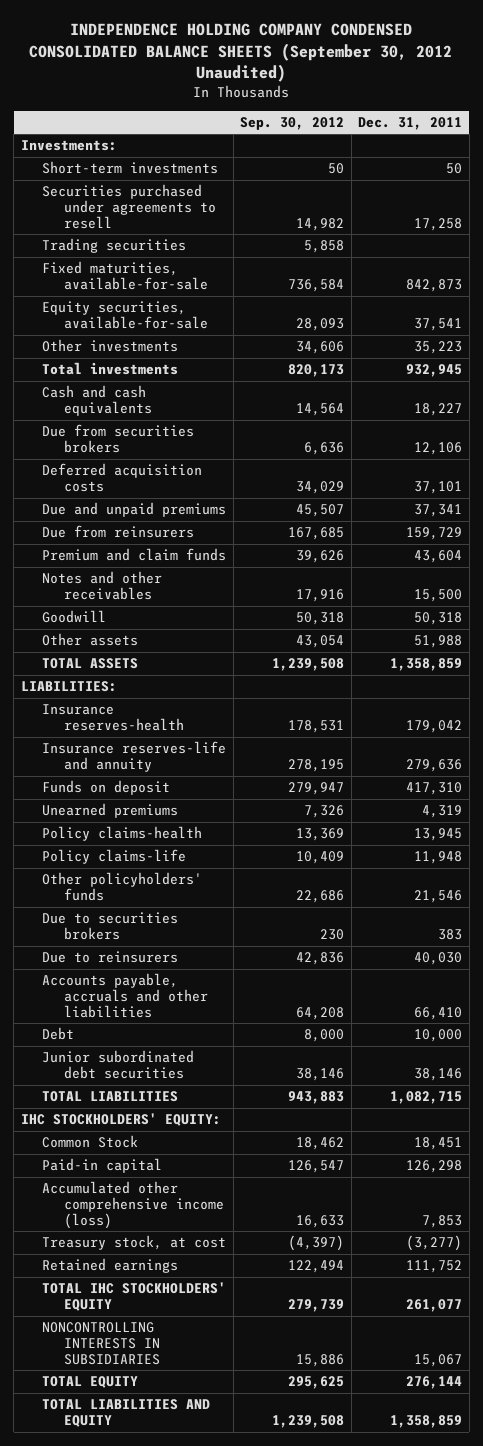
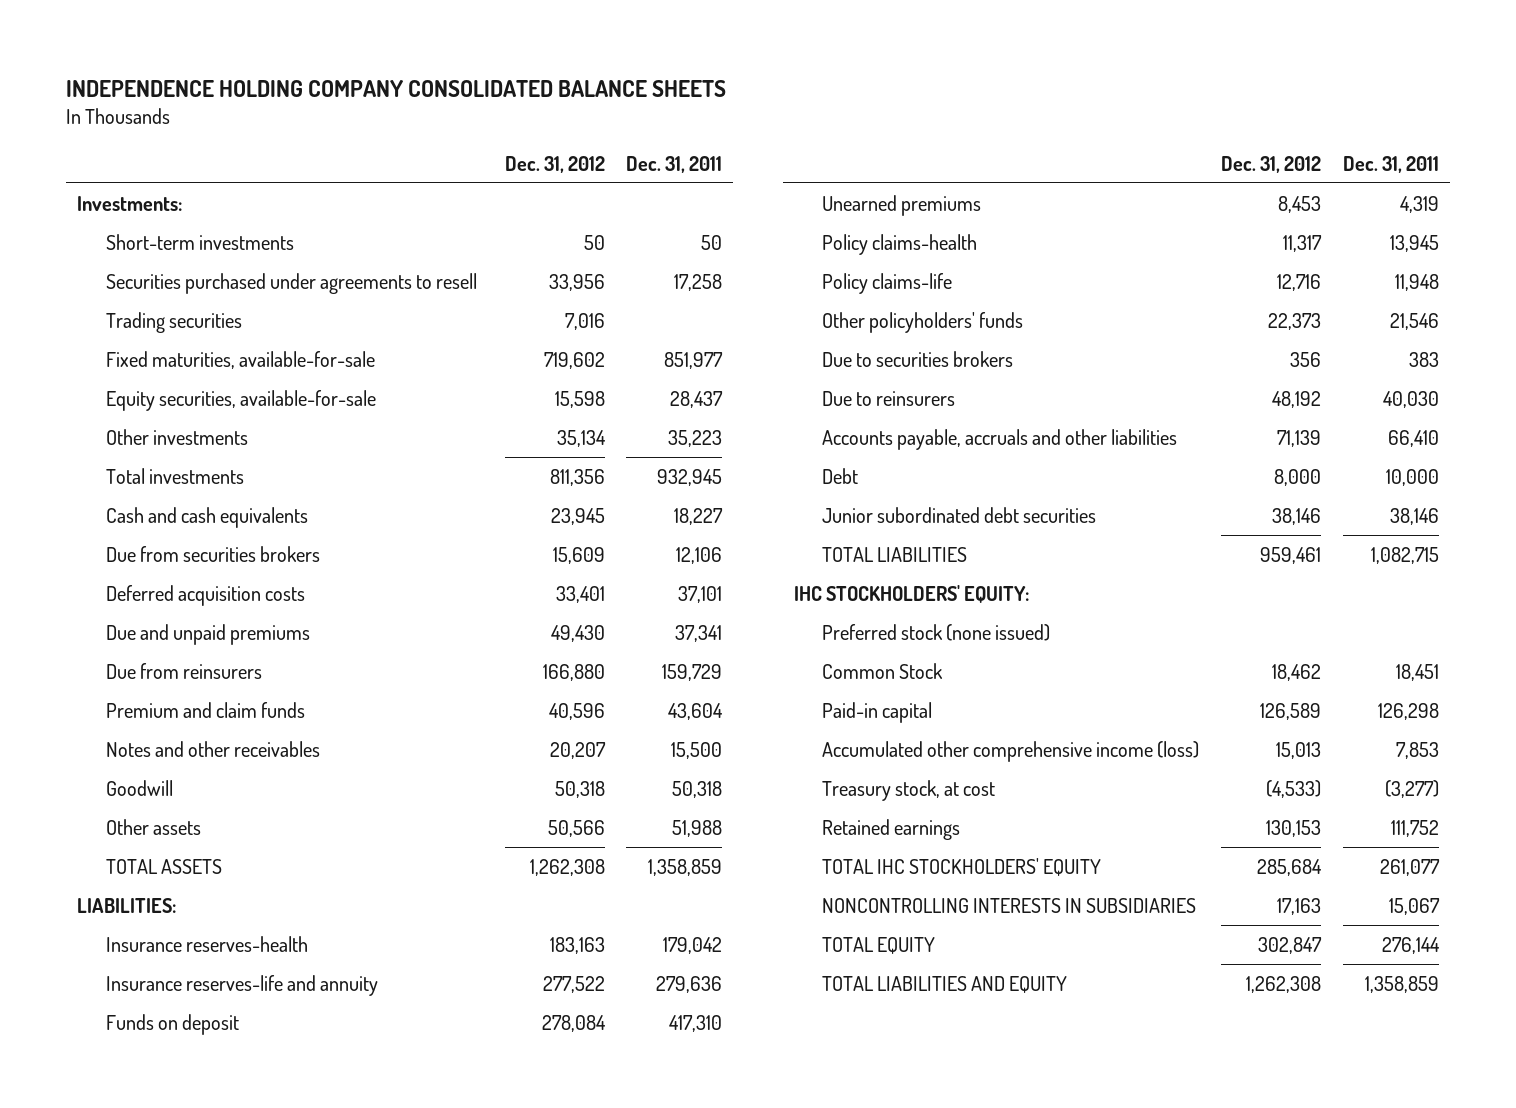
- INDEPENDENCE HOLDING COMPANY CONDENSED CONSOLIDATED BALANCE SHEETS (September 30, 2012 Unaudited)
+ INDEPENDENCE HOLDING COMPANY CONSOLIDATED BALANCE SHEETS
- | Sep. 30, 2012 | Dec. 31, 2011
+ | Dec. 31, 2012 | Dec. 31, 2011
- Fixed maturities, available-for-sale | 736,584 | 842,873
- Equity securities, available-for-sale | 28,093 | 37,541
+ Fixed maturities, available-for-sale | 719,602 | 851,977
+ Equity securities, available-for-sale | 15,598 | 28,437
+ Preferred stock (none issued)

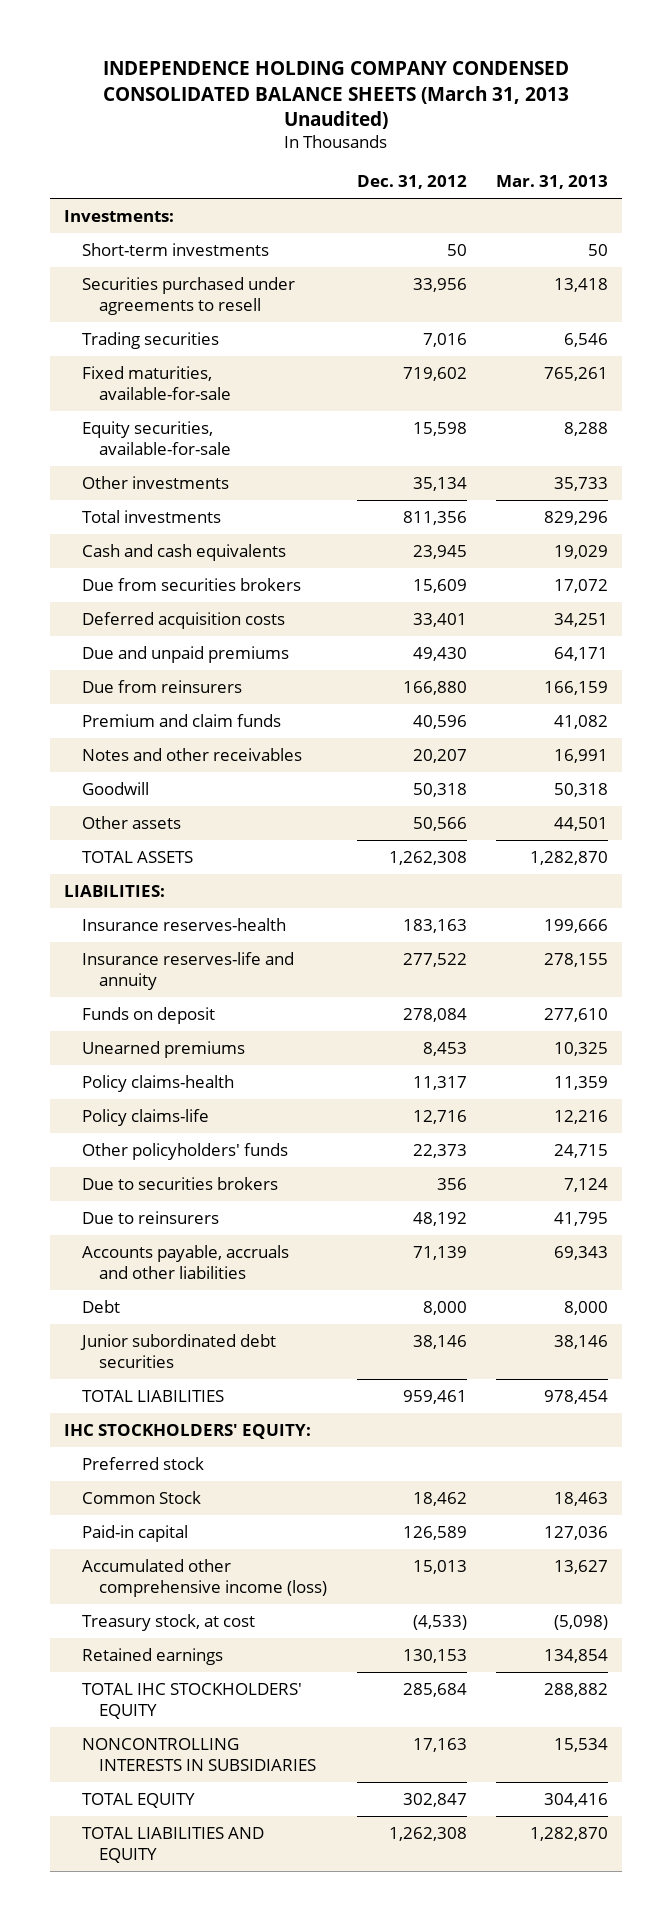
- INDEPENDENCE HOLDING COMPANY CONSOLIDATED BALANCE SHEETS
+ INDEPENDENCE HOLDING COMPANY CONDENSED CONSOLIDATED BALANCE SHEETS (March 31, 2013 Unaudited)
- | Dec. 31, 2012 | Dec. 31, 2011
+ | Dec. 31, 2012 | Mar. 31, 2013
- Preferred stock (none issued)
+ Preferred stock

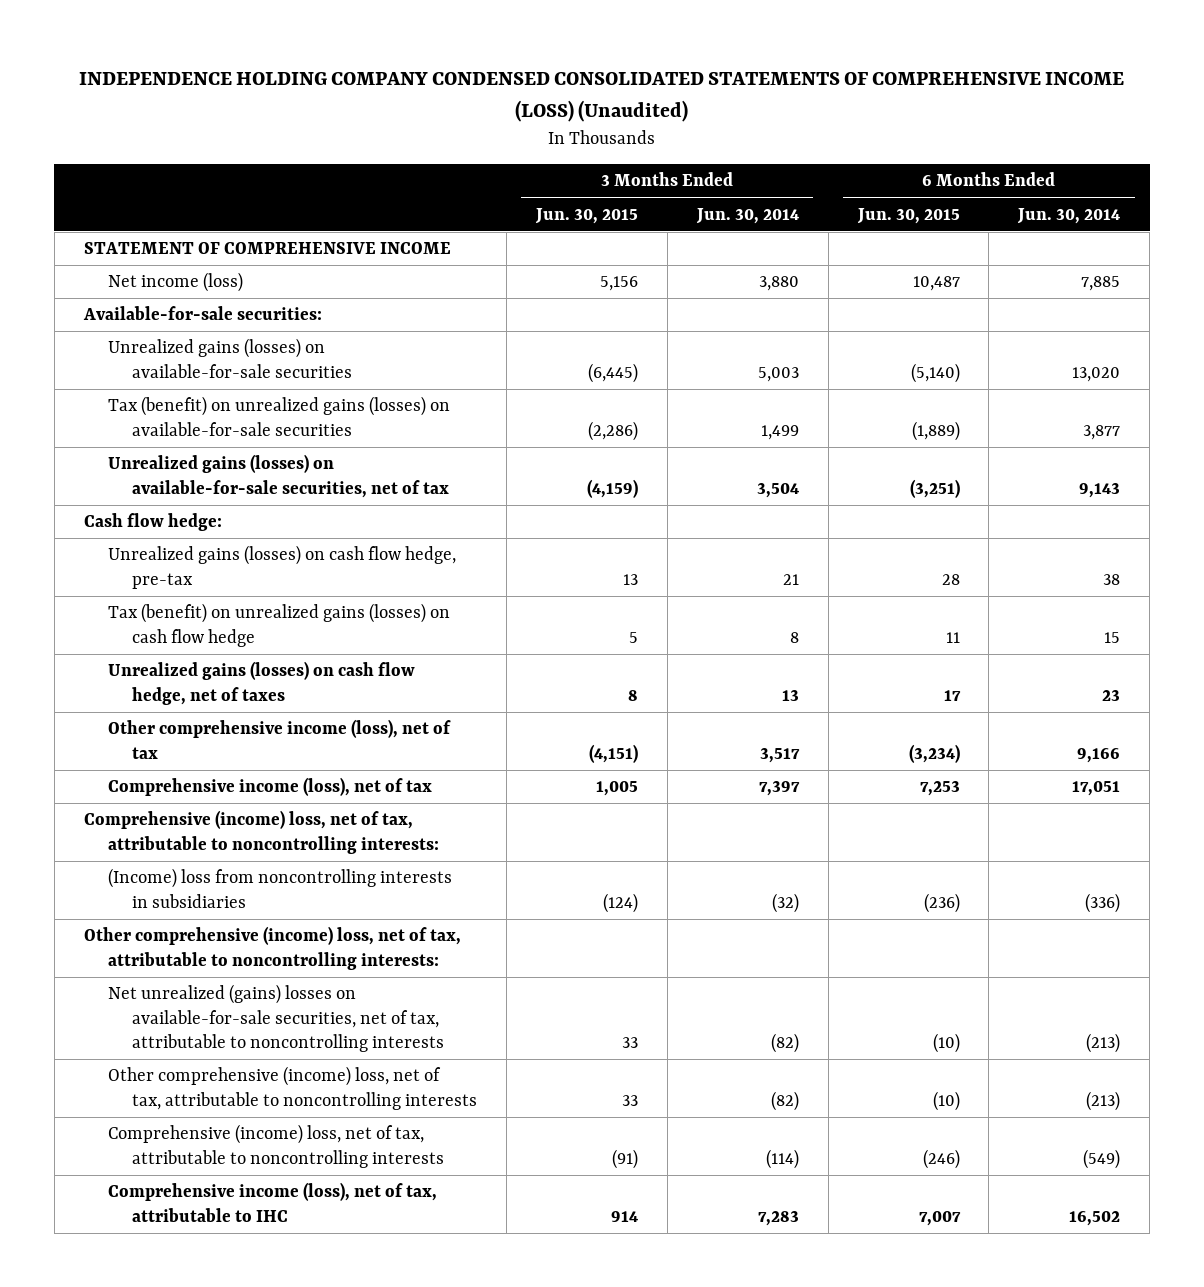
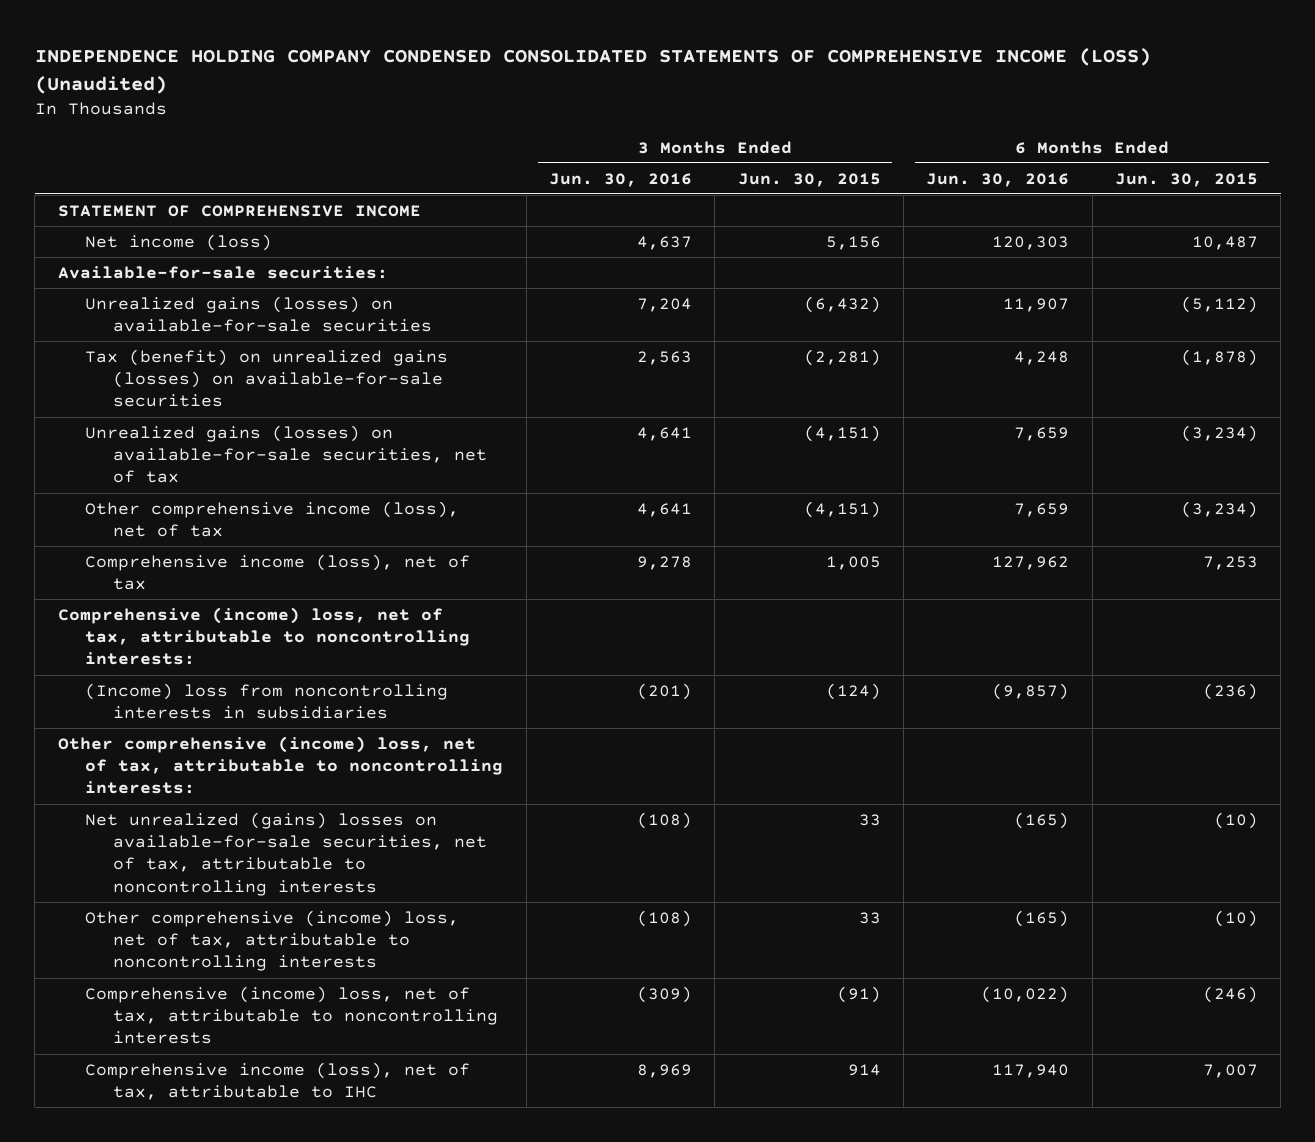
- | 3 Months Ended Jun. 30, 2015 | 3 Months Ended Jun. 30, 2014 | 6 Months Ended Jun. 30, 2015 | 6 Months Ended Jun. 30, 2014
+ | 3 Months Ended Jun. 30, 2016 | 3 Months Ended Jun. 30, 2015 | 6 Months Ended Jun. 30, 2016 | 6 Months Ended Jun. 30, 2015
- Unrealized gains (losses) on available-for-sale securities | (6,445) | 5,003 | (5,140) | 13,020
- Tax (benefit) on unrealized gains (losses) on available-for-sale securities | (2,286) | 1,499 | (1,889) | 3,877
- Unrealized gains (losses) on available-for-sale securities, net of tax | (4,159) | 3,504 | (3,251) | 9,143
- Cash flow hedge:
- Unrealized gains (losses) on cash flow hedge, pre-tax | 13 | 21 | 28 | 38
- Tax (benefit) on unrealized gains (losses) on cash flow hedge | 5 | 8 | 11 | 15
- Unrealized gains (losses) on cash flow hedge, net of taxes | 8 | 13 | 17 | 23
+ Unrealized gains (losses) on available-for-sale securities | 7,204 | (6,432) | 11,907 | (5,112)
+ Tax (benefit) on unrealized gains (losses) on available-for-sale securities | 2,563 | (2,281) | 4,248 | (1,878)
+ Unrealized gains (losses) on available-for-sale securities, net of tax | 4,641 | (4,151) | 7,659 | (3,234)

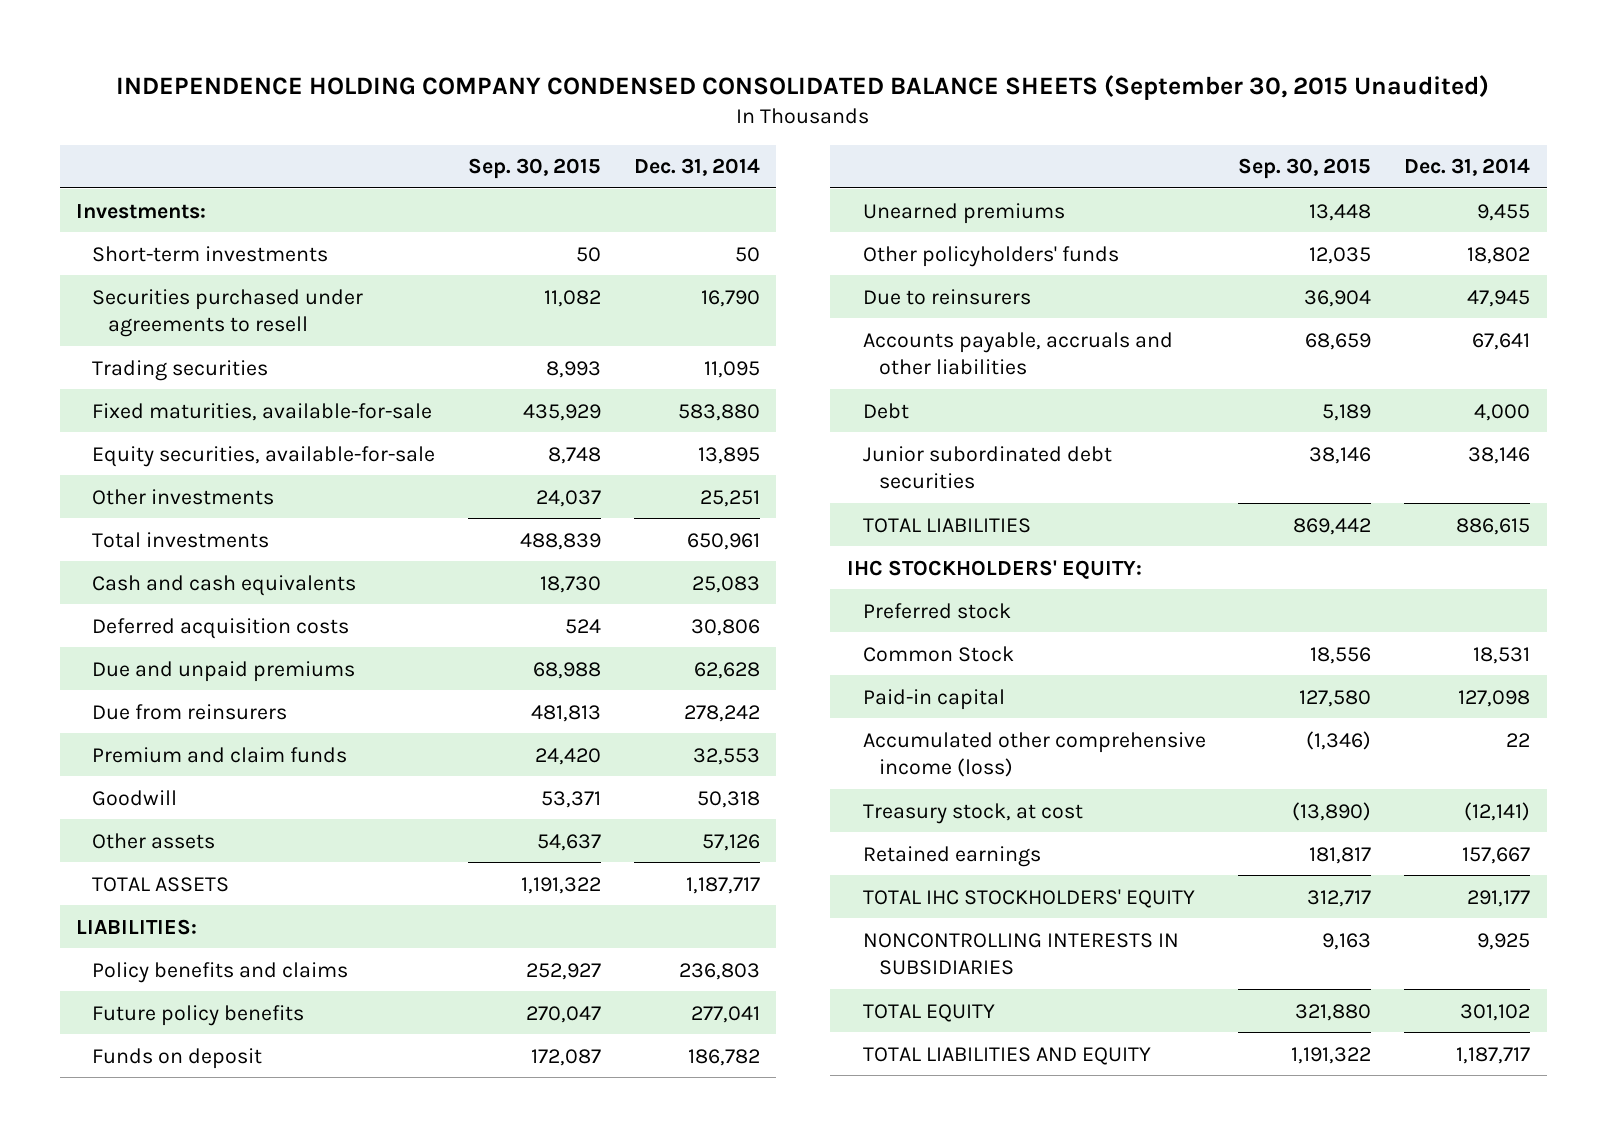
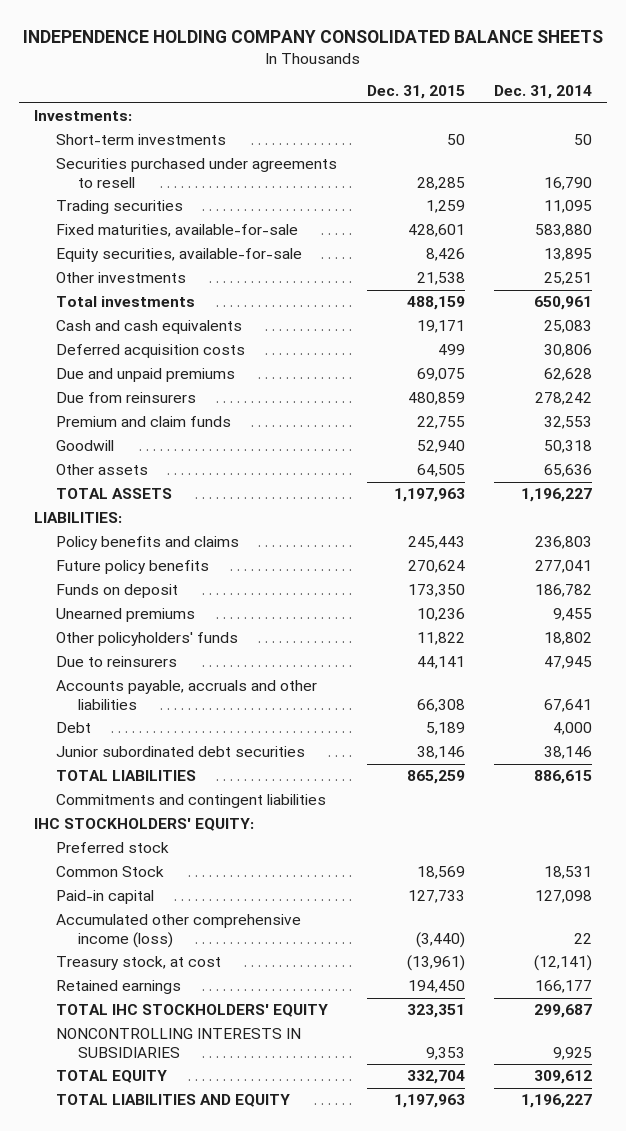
- INDEPENDENCE HOLDING COMPANY CONDENSED CONSOLIDATED BALANCE SHEETS (September 30, 2015 Unaudited)
+ INDEPENDENCE HOLDING COMPANY CONSOLIDATED BALANCE SHEETS
- | Sep. 30, 2015 | Dec. 31, 2014
+ | Dec. 31, 2015 | Dec. 31, 2014
- Other assets | 54,637 | 57,126
- TOTAL ASSETS | 1,191,322 | 1,187,717
+ Other assets | 64,505 | 65,636
+ TOTAL ASSETS | 1,197,963 | 1,196,227
+ Commitments and contingent liabilities
- Retained earnings | 181,817 | 157,667
- TOTAL IHC STOCKHOLDERS' EQUITY | 312,717 | 291,177
+ Retained earnings | 194,450 | 166,177
+ TOTAL IHC STOCKHOLDERS' EQUITY | 323,351 | 299,687
- TOTAL EQUITY | 321,880 | 301,102
- TOTAL LIABILITIES AND EQUITY | 1,191,322 | 1,187,717
+ TOTAL EQUITY | 332,704 | 309,612
+ TOTAL LIABILITIES AND EQUITY | 1,197,963 | 1,196,227

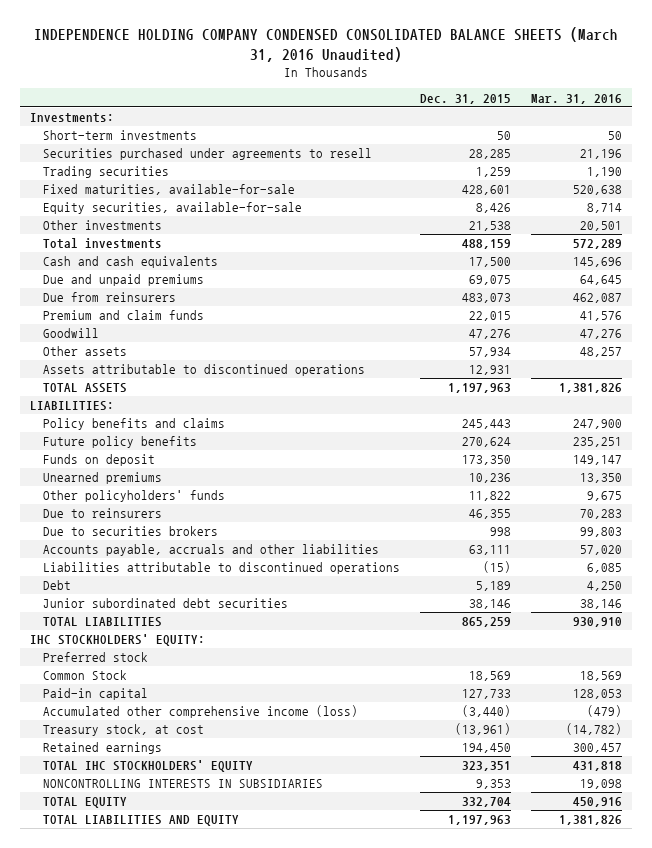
- INDEPENDENCE HOLDING COMPANY CONSOLIDATED BALANCE SHEETS
+ INDEPENDENCE HOLDING COMPANY CONDENSED CONSOLIDATED BALANCE SHEETS (March 31, 2016 Unaudited)
- | Dec. 31, 2015 | Dec. 31, 2014
+ | Dec. 31, 2015 | Mar. 31, 2016
- Cash and cash equivalents | 19,171 | 25,083
- Deferred acquisition costs | 499 | 30,806
+ Cash and cash equivalents | 17,500 | 145,696
- Due from reinsurers | 480,859 | 278,242
- Premium and claim funds | 22,755 | 32,553
- Goodwill | 52,940 | 50,318
- Other assets | 64,505 | 65,636
+ Due from reinsurers | 483,073 | 462,087
+ Premium and claim funds | 22,015 | 41,576
+ Goodwill | 47,276 | 47,276
+ Other assets | 57,934 | 48,257
+ Assets attributable to discontinued operations | 12,931 |
- Due to reinsurers | 44,141 | 47,945
- Accounts payable, accruals and other liabilities | 66,308 | 67,641
+ Due to reinsurers | 46,355 | 70,283
+ Due to securities brokers | 998 | 99,803
+ Accounts payable, accruals and other liabilities | 63,111 | 57,020
+ Liabilities attributable to discontinued operations | (15) | 6,085
- Commitments and contingent liabilities

